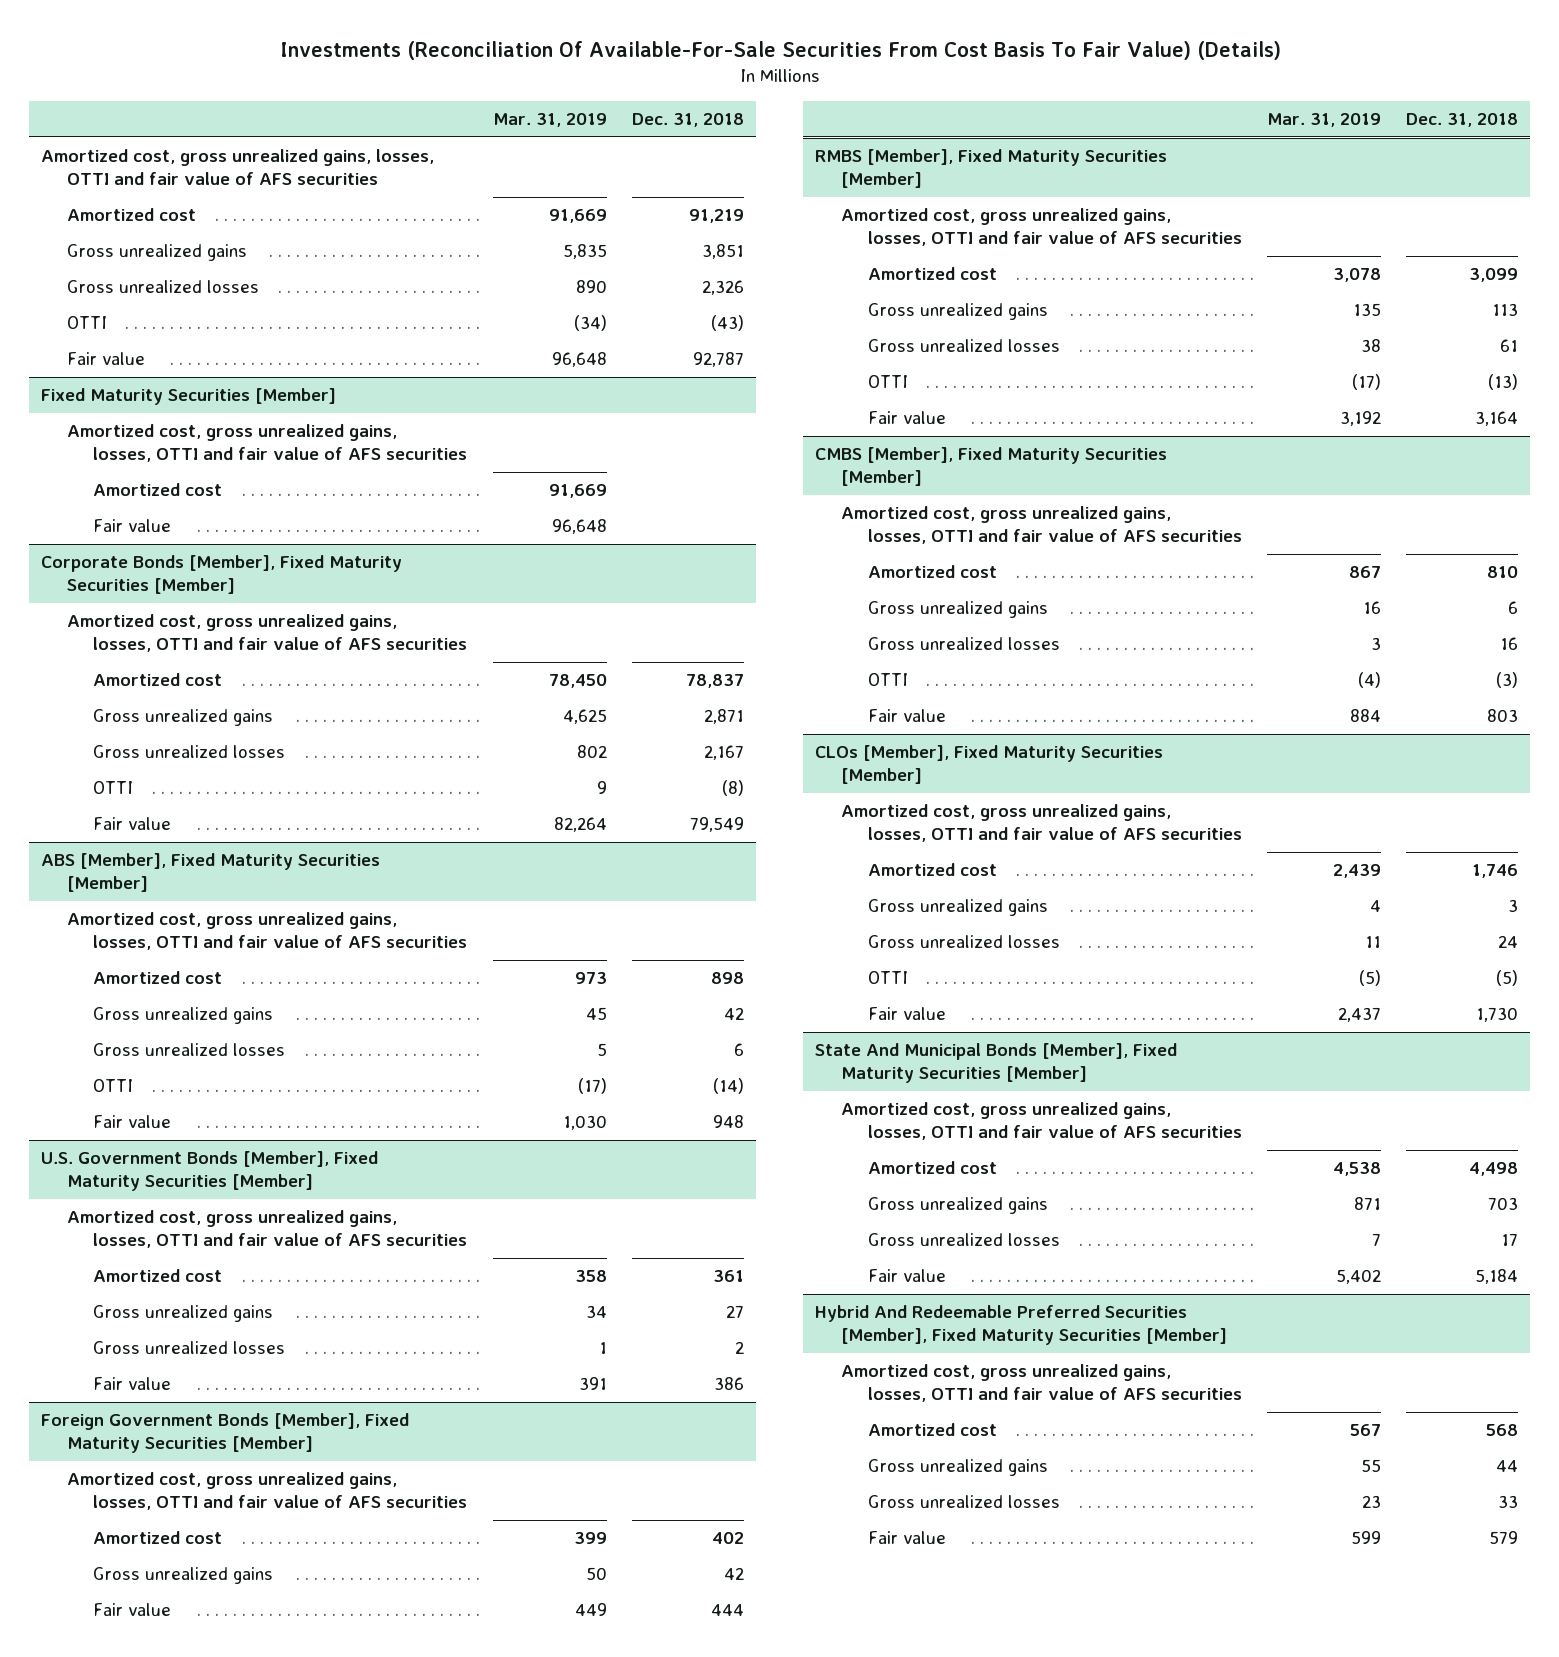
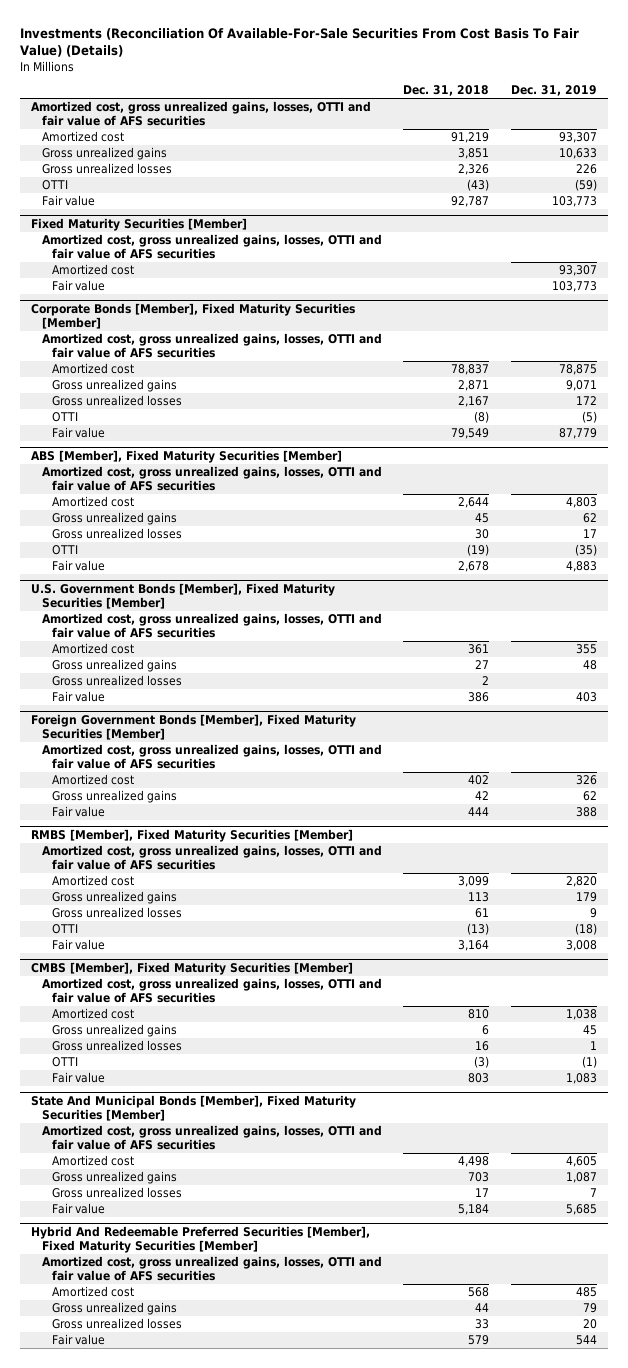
- | Mar. 31, 2019 | Dec. 31, 2018
+ | Dec. 31, 2018 | Dec. 31, 2019
@ ABS [Member], Fixed Maturity Securities [Member]
- Amortized cost | 973 | 898
- Gross unrealized gains | 45 | 42
- Gross unrealized losses | 5 | 6
- OTTI | (17) | (14)
- Fair value | 1,030 | 948
+ Amortized cost | 2,644 | 4,803
+ Gross unrealized gains | 45 | 62
+ Gross unrealized losses | 30 | 17
+ OTTI | (19) | (35)
+ Fair value | 2,678 | 4,883
- CLOs [Member], Fixed Maturity Securities [Member]
- Amortized cost, gross unrealized gains, losses, OTTI and fair value of AFS securities
- Amortized cost | 2,439 | 1,746
- Gross unrealized gains | 4 | 3
- Gross unrealized losses | 11 | 24
- OTTI | (5) | (5)
- Fair value | 2,437 | 1,730

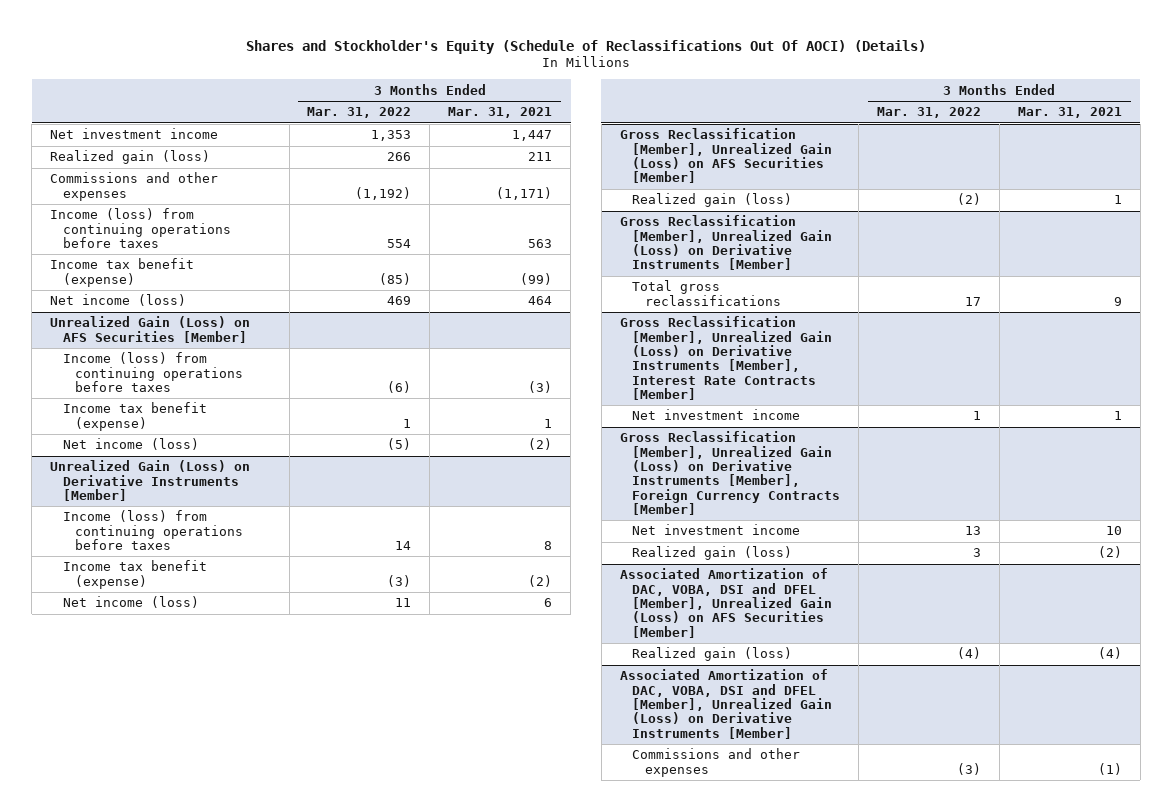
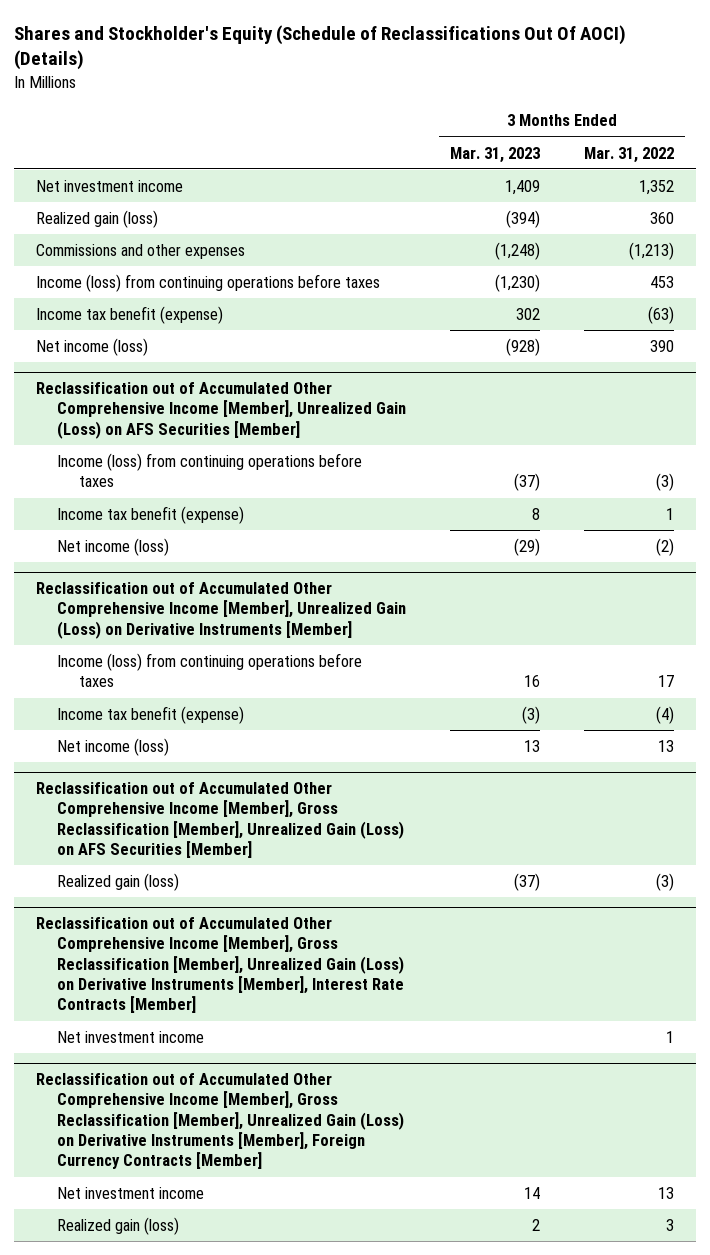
- | 3 Months Ended Mar. 31, 2022 | 3 Months Ended Mar. 31, 2021
+ | 3 Months Ended Mar. 31, 2023 | 3 Months Ended Mar. 31, 2022
- Net investment income | 1,353 | 1,447
- Realized gain (loss) | 266 | 211
- Commissions and other expenses | (1,192) | (1,171)
- Income (loss) from continuing operations before taxes | 554 | 563
- Income tax benefit (expense) | (85) | (99)
- Net income (loss) | 469 | 464
- Unrealized Gain (Loss) on AFS Securities [Member]
- Income (loss) from continuing operations before taxes | (6) | (3)
+ Net investment income | 1,409 | 1,352
+ Realized gain (loss) | (394) | 360
+ Commissions and other expenses | (1,248) | (1,213)
+ Income (loss) from continuing operations before taxes | (1,230) | 453
+ Income tax benefit (expense) | 302 | (63)
+ Net income (loss) | (928) | 390
+ Reclassification out of Accumulated Other Comprehensive Income [Member], Unrealized Gain (Loss) on AFS Securities [Member]
+ Income (loss) from continuing operations before taxes | (37) | (3)
- Net income (loss) | (5) | (2)
- Unrealized Gain (Loss) on Derivative Instruments [Member]
- Income (loss) from continuing operations before taxes | 14 | 8
- Income tax benefit (expense) | (3) | (2)
- Net income (loss) | 11 | 6
- Gross Reclassification [Member], Unrealized Gain (Loss) on AFS Securities [Member]
- Realized gain (loss) | (2) | 1
- Gross Reclassification [Member], Unrealized Gain (Loss) on Derivative Instruments [Member]
- Total gross reclassifications | 17 | 9
- Gross Reclassification [Member], Unrealized Gain (Loss) on Derivative Instruments [Member], Interest Rate Contracts [Member]
+ Net income (loss) | (29) | (2)
+ Reclassification out of Accumulated Other Comprehensive Income [Member], Unrealized Gain (Loss) on Derivative Instruments [Member]
+ Income (loss) from continuing operations before taxes | 16 | 17
+ Income tax benefit (expense) | (3) | (4)
+ Net income (loss) | 13 | 13
+ Reclassification out of Accumulated Other Comprehensive Income [Member], Gross Reclassification [Member], Unrealized Gain (Loss) on AFS Securities [Member]
+ Realized gain (loss) | (37) | (3)
+ Reclassification out of Accumulated Other Comprehensive Income [Member], Gross Reclassification [Member], Unrealized Gain (Loss) on Derivative Instruments [Member], Interest Rate Contracts [Member]
- Gross Reclassification [Member], Unrealized Gain (Loss) on Derivative Instruments [Member], Foreign Currency Contracts [Member]
+ Reclassification out of Accumulated Other Comprehensive Income [Member], Gross Reclassification [Member], Unrealized Gain (Loss) on Derivative Instruments [Member], Foreign Currency Contracts [Member]
- Associated Amortization of DAC, VOBA, DSI and DFEL [Member], Unrealized Gain (Loss) on AFS Securities [Member]
- Realized gain (loss) | (4) | (4)
- Associated Amortization of DAC, VOBA, DSI and DFEL [Member], Unrealized Gain (Loss) on Derivative Instruments [Member]
- Commissions and other expenses | (3) | (1)

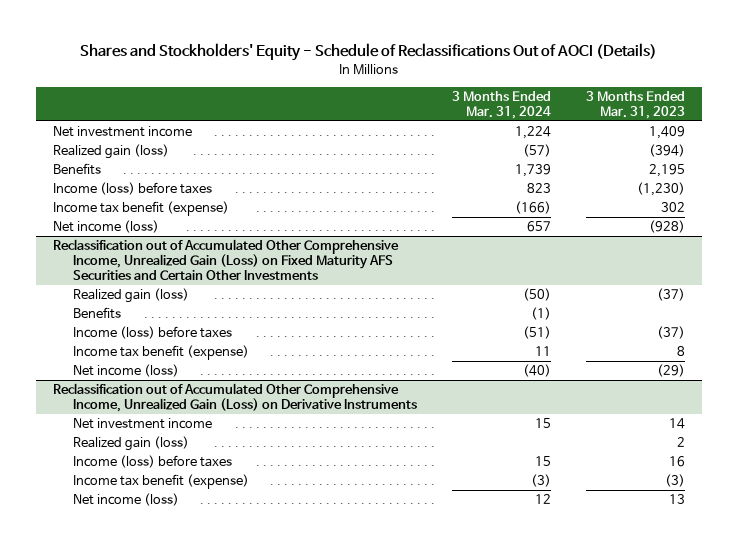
- Shares and Stockholder's Equity (Schedule of Reclassifications Out Of AOCI) (Details)
+ Shares and Stockholders' Equity - Schedule of Reclassifications Out of AOCI (Details)
- | 3 Months Ended Mar. 31, 2023 | 3 Months Ended Mar. 31, 2022
+ | 3 Months Ended Mar. 31, 2024 | 3 Months Ended Mar. 31, 2023
- Commissions and other expenses | (1,248) | (1,213)
- Income (loss) from continuing operations before taxes | (1,230) | 453
+ Benefits | 1,739 | 2,195
+ Income (loss) before taxes | 823 | (1,230)
- Reclassification out of Accumulated Other Comprehensive Income [Member], Unrealized Gain (Loss) on AFS Securities [Member]
- Income (loss) from continuing operations before taxes | (37) | (3)
+ Reclassification out of Accumulated Other Comprehensive Income, Unrealized Gain (Loss) on Fixed Maturity AFS Securities and Certain Other Investments
+ Realized gain (loss) | (50) | (37)
+ Benefits | (1) |
+ Income (loss) before taxes | (51) | (37)
- Reclassification out of Accumulated Other Comprehensive Income [Member], Unrealized Gain (Loss) on Derivative Instruments [Member]
- Income (loss) from continuing operations before taxes | 16 | 17
- Income tax benefit (expense) | (3) | (4)
- Net income (loss) | 13 | 13
- Reclassification out of Accumulated Other Comprehensive Income [Member], Gross Reclassification [Member], Unrealized Gain (Loss) on AFS Securities [Member]
- Realized gain (loss) | (37) | (3)
- Reclassification out of Accumulated Other Comprehensive Income [Member], Gross Reclassification [Member], Unrealized Gain (Loss) on Derivative Instruments [Member], Interest Rate Contracts [Member]
- Net investment income | | 1
- Reclassification out of Accumulated Other Comprehensive Income [Member], Gross Reclassification [Member], Unrealized Gain (Loss) on Derivative Instruments [Member], Foreign Currency Contracts [Member]
+ Reclassification out of Accumulated Other Comprehensive Income, Unrealized Gain (Loss) on Derivative Instruments
+ Income (loss) before taxes | 15 | 16
+ Income tax benefit (expense) | (3) | (3)
+ Net income (loss) | 12 | 13

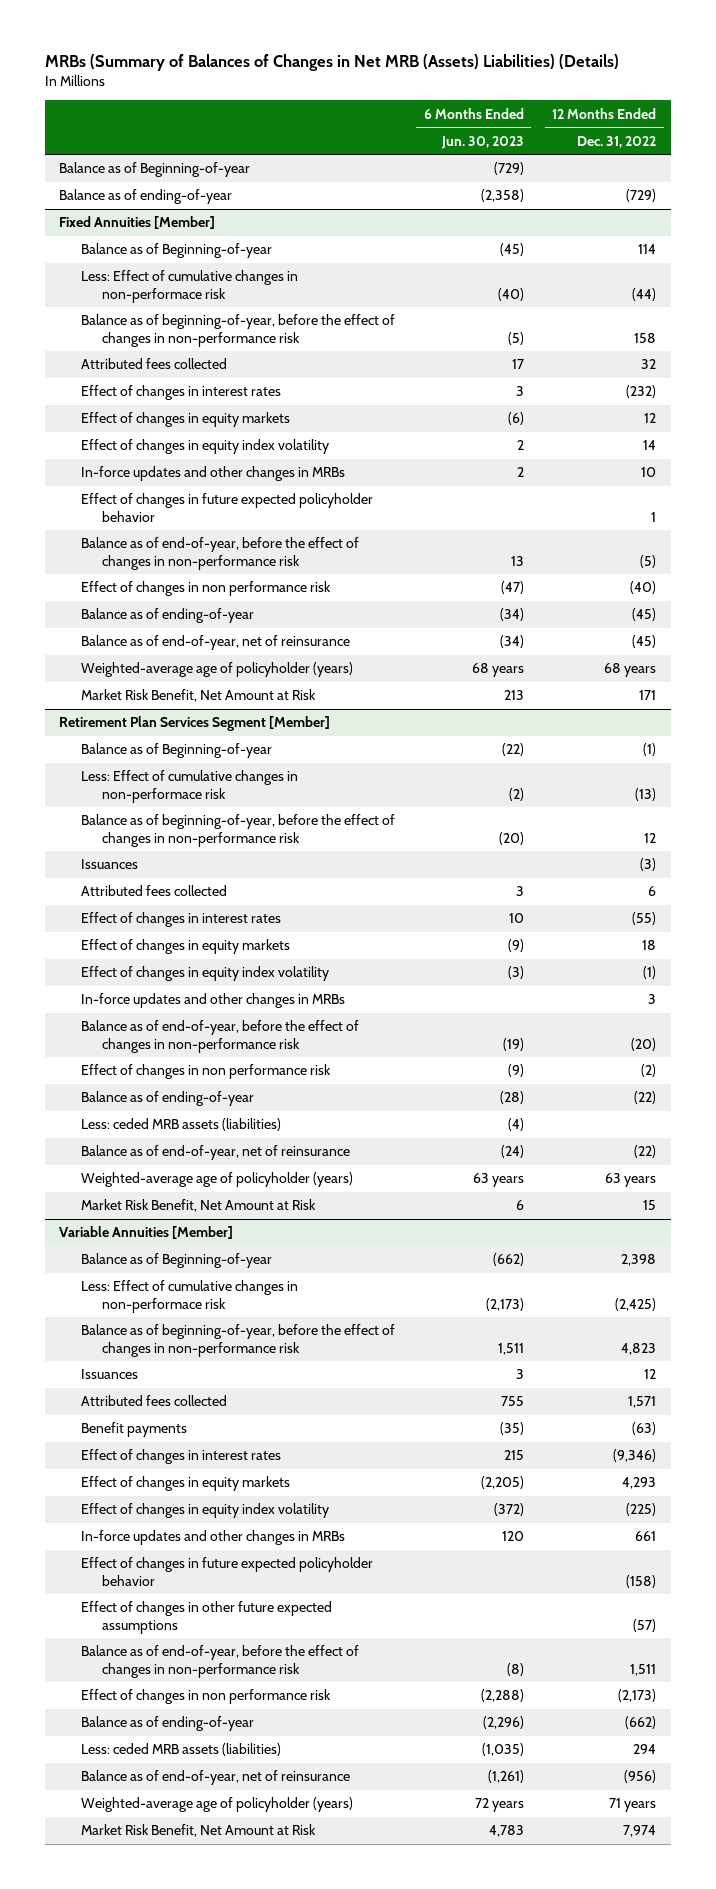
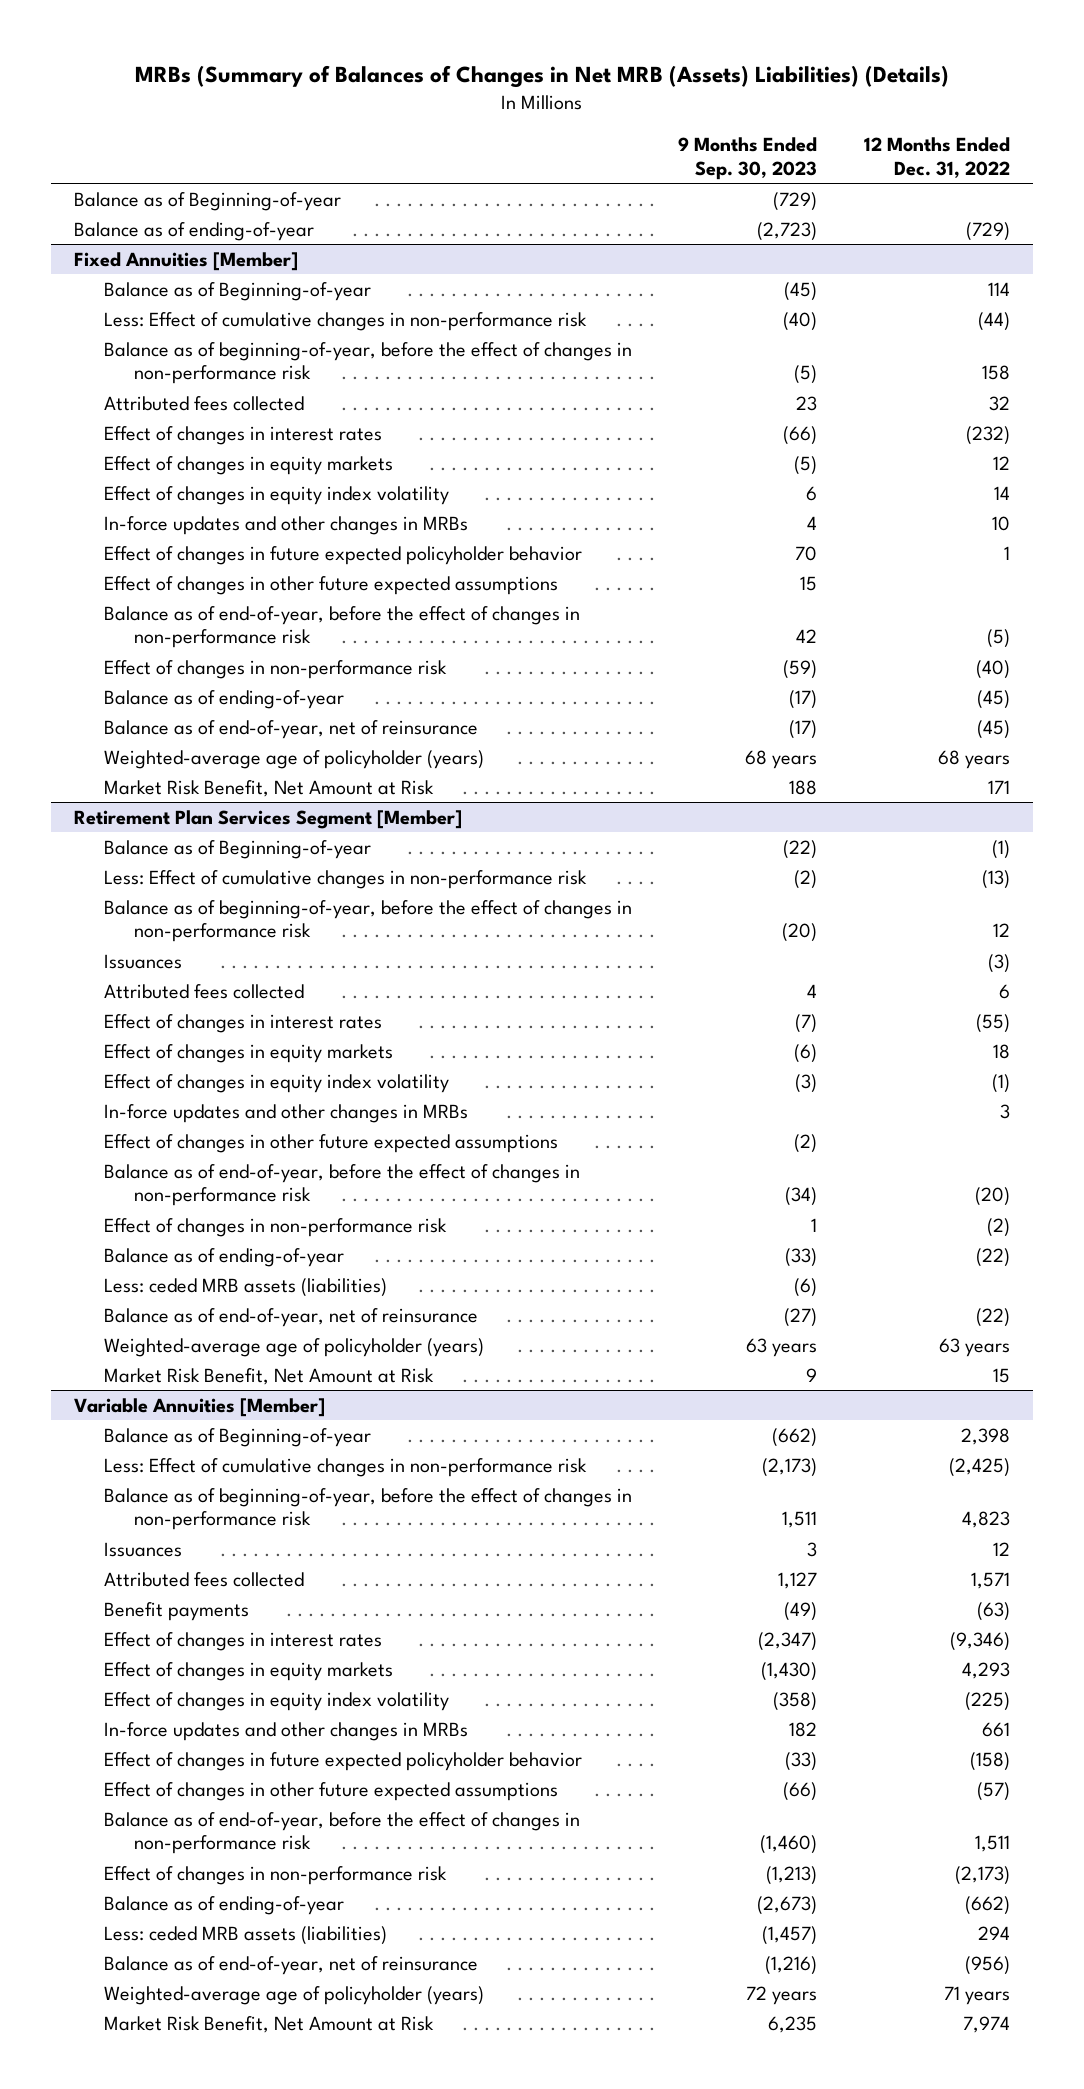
- | 6 Months Ended Jun. 30, 2023 | 12 Months Ended Dec. 31, 2022
+ | 9 Months Ended Sep. 30, 2023 | 12 Months Ended Dec. 31, 2022
@ Fixed Annuities [Member]
- Less: Effect of cumulative changes in non-performace risk | (40) | (44)
+ Less: Effect of cumulative changes in non-performance risk | (40) | (44)
+ Effect of changes in other future expected assumptions | 15 |
- Effect of changes in non performance risk | (47) | (40)
+ Effect of changes in non-performance risk | (59) | (40)
@ Retirement Plan Services Segment [Member]
- Less: Effect of cumulative changes in non-performace risk | (2) | (13)
+ Less: Effect of cumulative changes in non-performance risk | (2) | (13)
+ Effect of changes in other future expected assumptions | (2) |
- Effect of changes in non performance risk | (9) | (2)
+ Effect of changes in non-performance risk | 1 | (2)
@ Variable Annuities [Member]
- Less: Effect of cumulative changes in non-performace risk | (2,173) | (2,425)
+ Less: Effect of cumulative changes in non-performance risk | (2,173) | (2,425)
- Effect of changes in non performance risk | (2,288) | (2,173)
+ Effect of changes in non-performance risk | (1,213) | (2,173)

